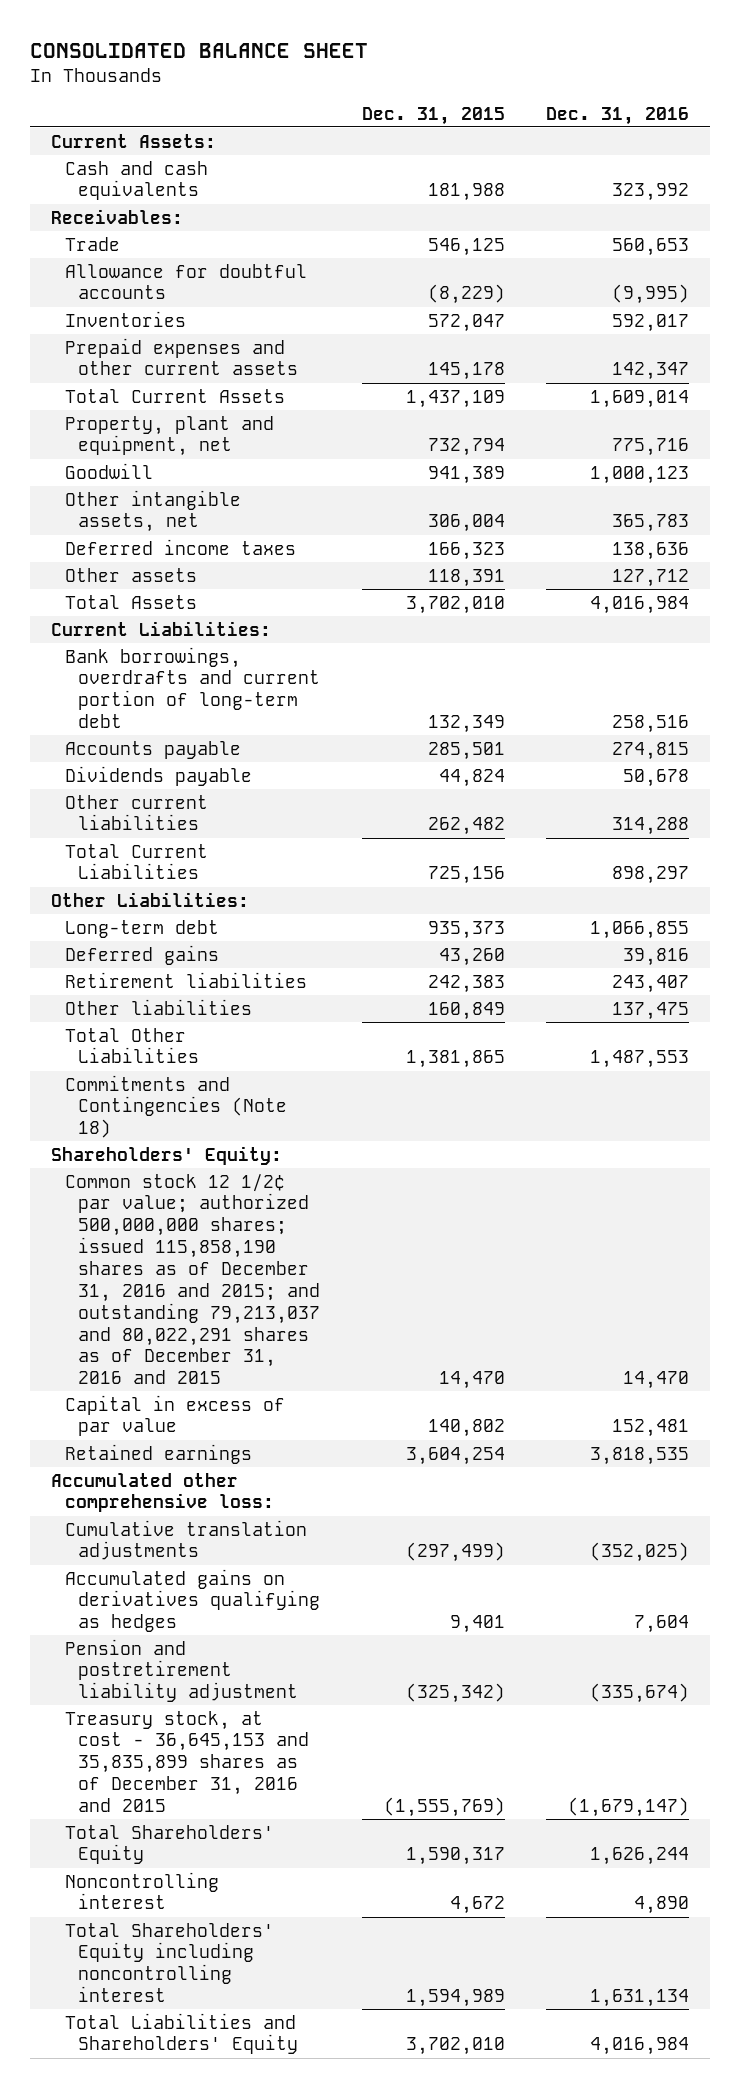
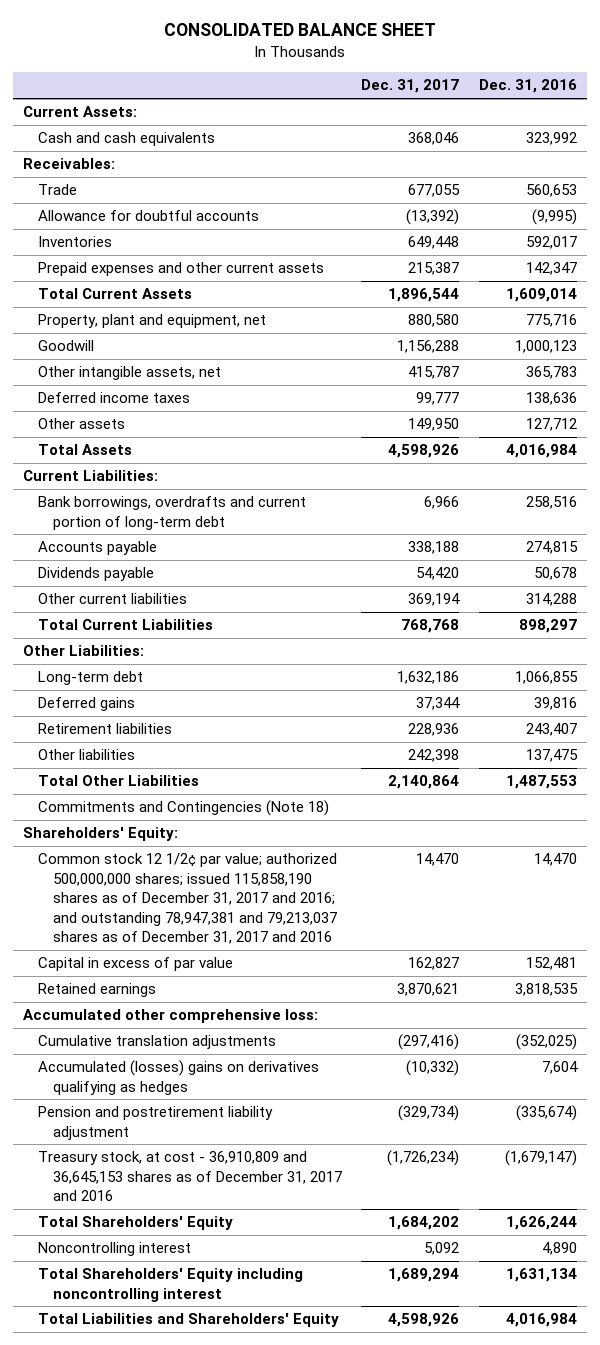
- | Dec. 31, 2015 | Dec. 31, 2016
+ | Dec. 31, 2017 | Dec. 31, 2016
- Common stock 12 1/2¢ par value; authorized 500,000,000 shares; issued 115,858,190 shares as of December 31, 2016 and 2015; and outstanding 79,213,037 and 80,022,291 shares as of December 31, 2016 and 2015 | 14,470 | 14,470
+ Common stock 12 1/2¢ par value; authorized 500,000,000 shares; issued 115,858,190 shares as of December 31, 2017 and 2016; and outstanding 78,947,381 and 79,213,037 shares as of December 31, 2017 and 2016 | 14,470 | 14,470
- Accumulated gains on derivatives qualifying as hedges | 9,401 | 7,604
+ Accumulated (losses) gains on derivatives qualifying as hedges | (10,332) | 7,604
- Treasury stock, at cost - 36,645,153 and 35,835,899 shares as of December 31, 2016 and 2015 | (1,555,769) | (1,679,147)
+ Treasury stock, at cost - 36,910,809 and 36,645,153 shares as of December 31, 2017 and 2016 | (1,726,234) | (1,679,147)

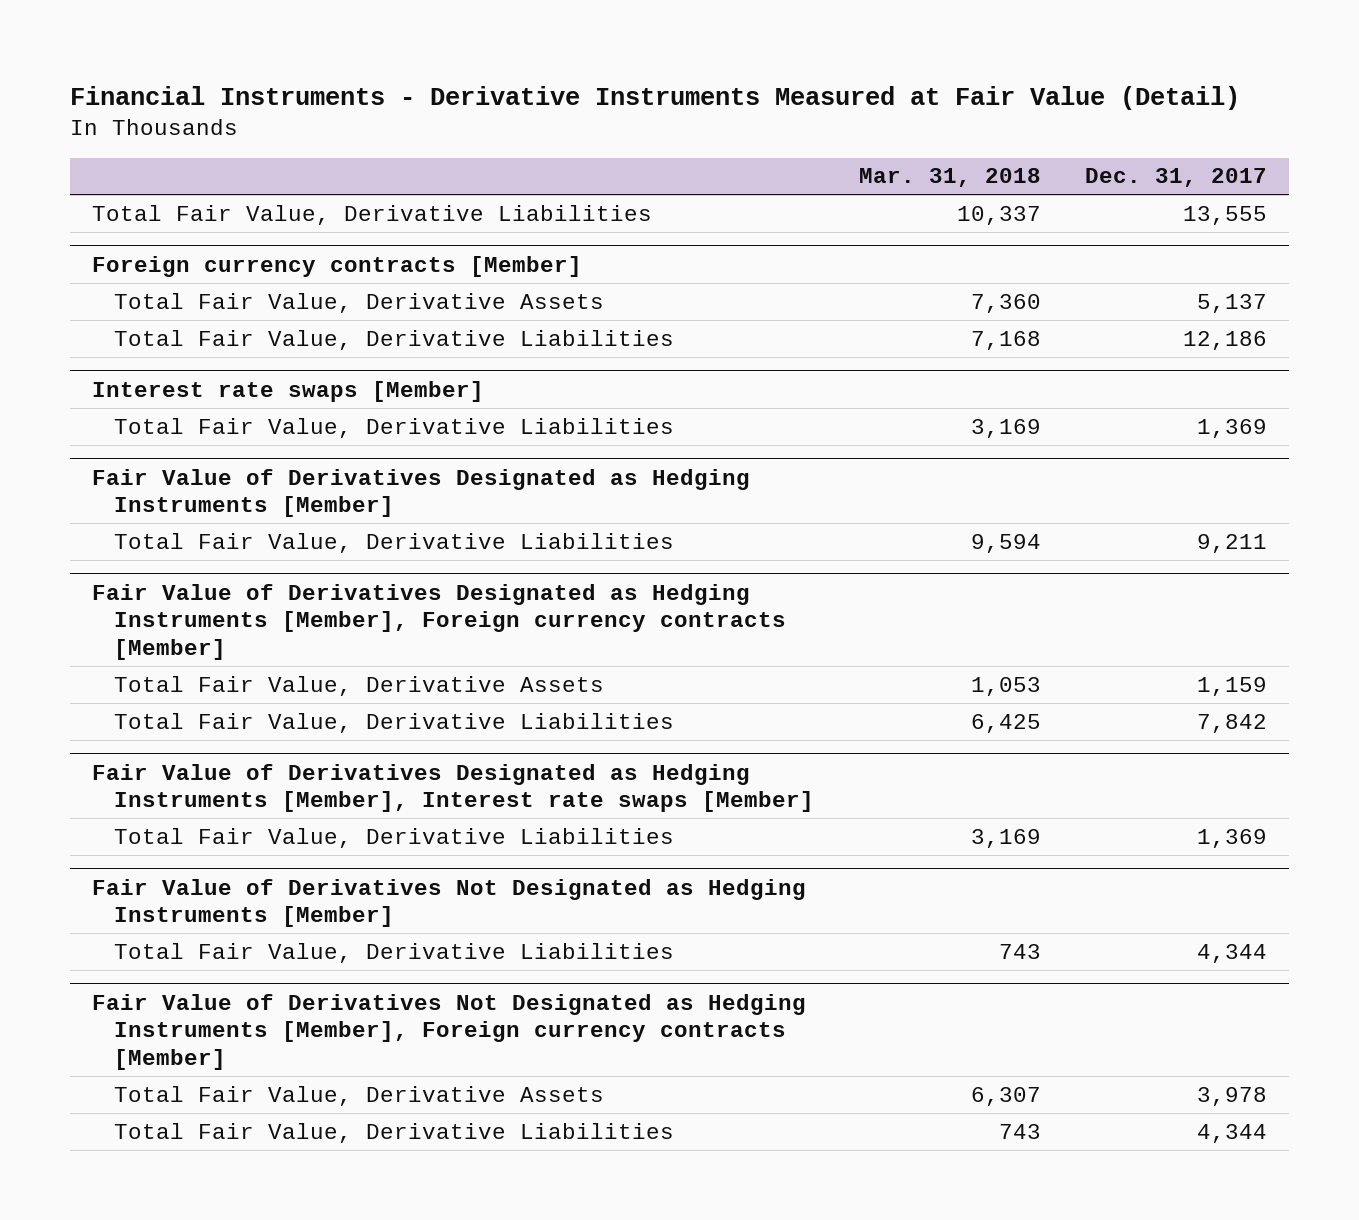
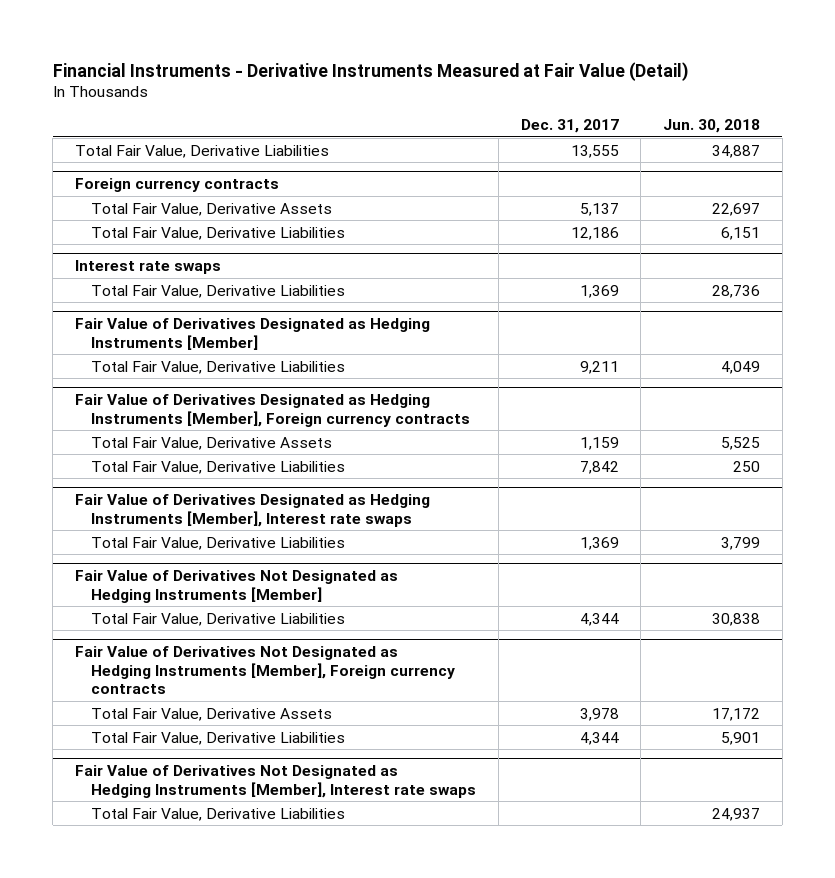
- | Mar. 31, 2018 | Dec. 31, 2017
+ | Dec. 31, 2017 | Jun. 30, 2018
- Foreign currency contracts [Member]
+ Foreign currency contracts
- Interest rate swaps [Member]
+ Interest rate swaps
- Fair Value of Derivatives Designated as Hedging Instruments [Member], Foreign currency contracts [Member]
+ Fair Value of Derivatives Designated as Hedging Instruments [Member], Foreign currency contracts
- Fair Value of Derivatives Designated as Hedging Instruments [Member], Interest rate swaps [Member]
+ Fair Value of Derivatives Designated as Hedging Instruments [Member], Interest rate swaps
- Fair Value of Derivatives Not Designated as Hedging Instruments [Member], Foreign currency contracts [Member]
+ Fair Value of Derivatives Not Designated as Hedging Instruments [Member], Foreign currency contracts
+ Fair Value of Derivatives Not Designated as Hedging Instruments [Member], Interest rate swaps
+ Total Fair Value, Derivative Liabilities | | 24,937

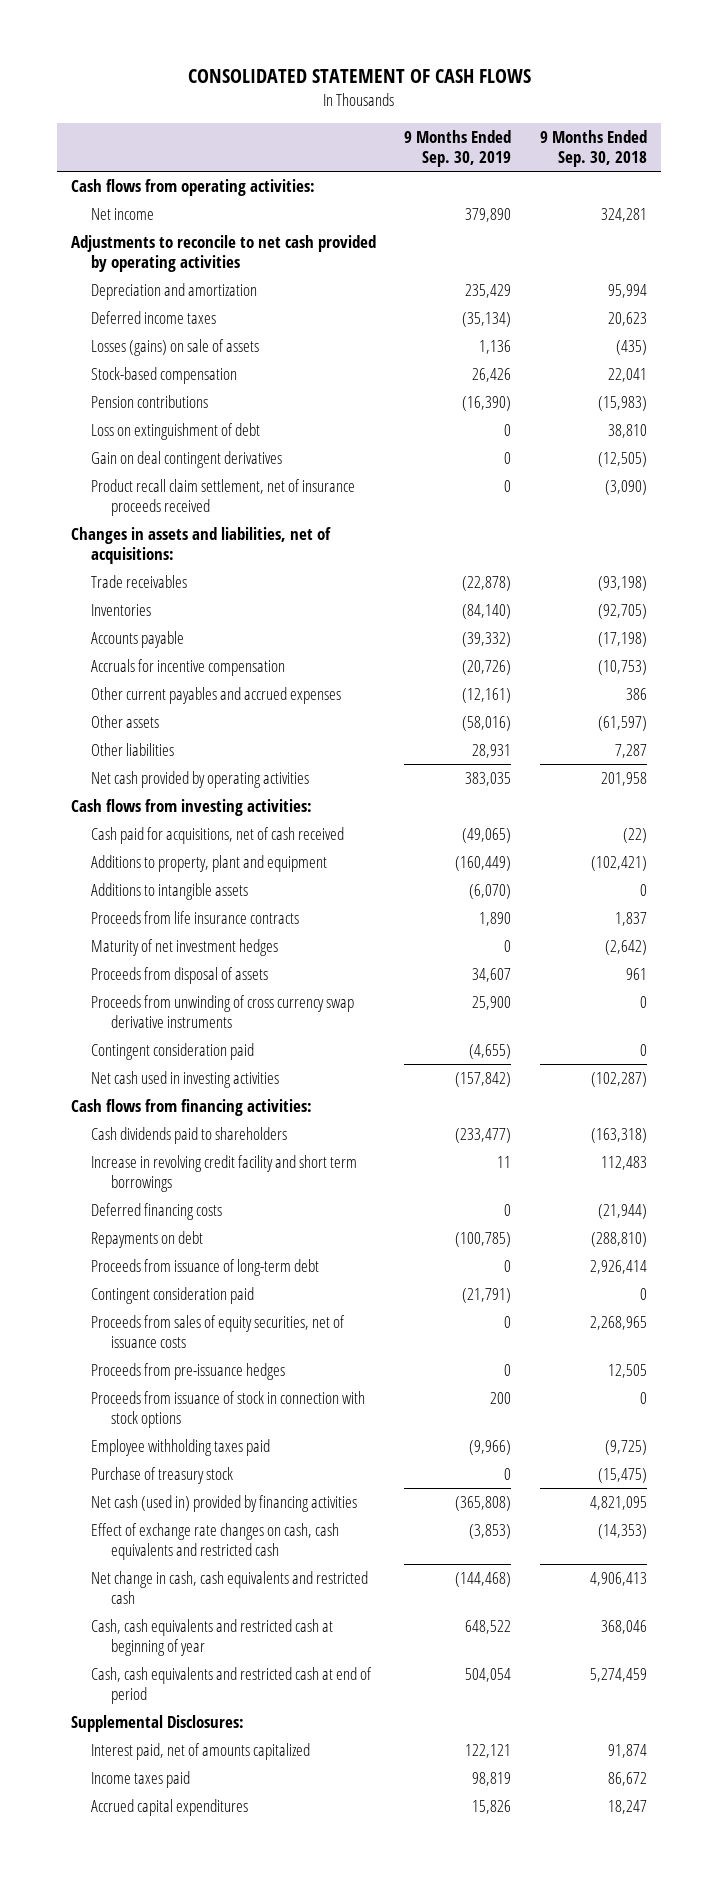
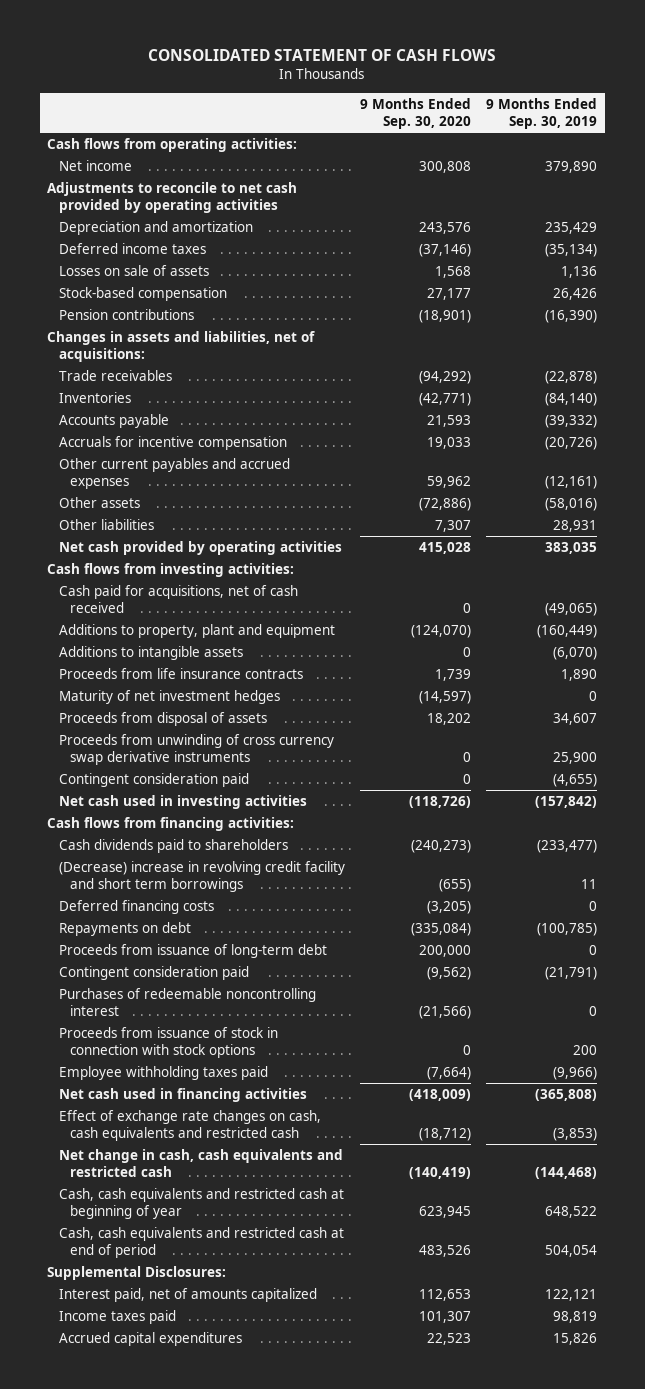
- | 9 Months Ended Sep. 30, 2019 | 9 Months Ended Sep. 30, 2018
+ | 9 Months Ended Sep. 30, 2020 | 9 Months Ended Sep. 30, 2019
- Losses (gains) on sale of assets | 1,136 | (435)
+ Losses on sale of assets | 1,568 | 1,136
- Loss on extinguishment of debt | 0 | 38,810
- Gain on deal contingent derivatives | 0 | (12,505)
- Product recall claim settlement, net of insurance proceeds received | 0 | (3,090)
- Increase in revolving credit facility and short term borrowings | 11 | 112,483
+ (Decrease) increase in revolving credit facility and short term borrowings | (655) | 11
- Proceeds from sales of equity securities, net of issuance costs | 0 | 2,268,965
- Proceeds from pre-issuance hedges | 0 | 12,505
+ Purchases of redeemable noncontrolling interest | (21,566) | 0
- Purchase of treasury stock | 0 | (15,475)
- Net cash (used in) provided by financing activities | (365,808) | 4,821,095
+ Net cash used in financing activities | (418,009) | (365,808)

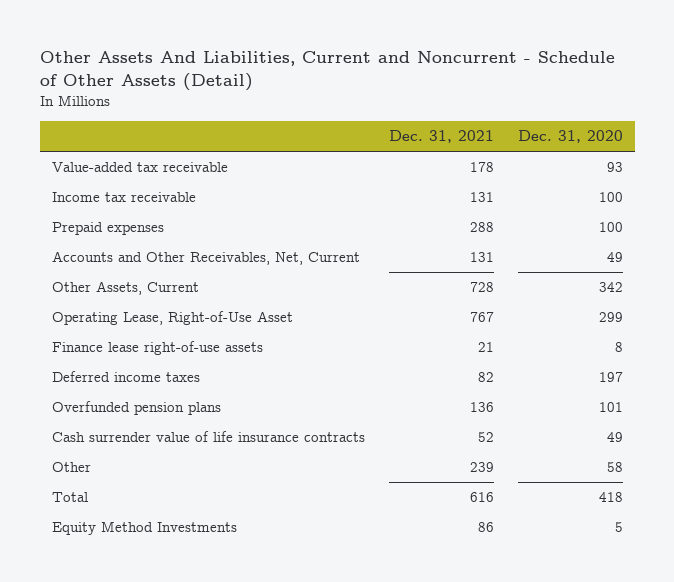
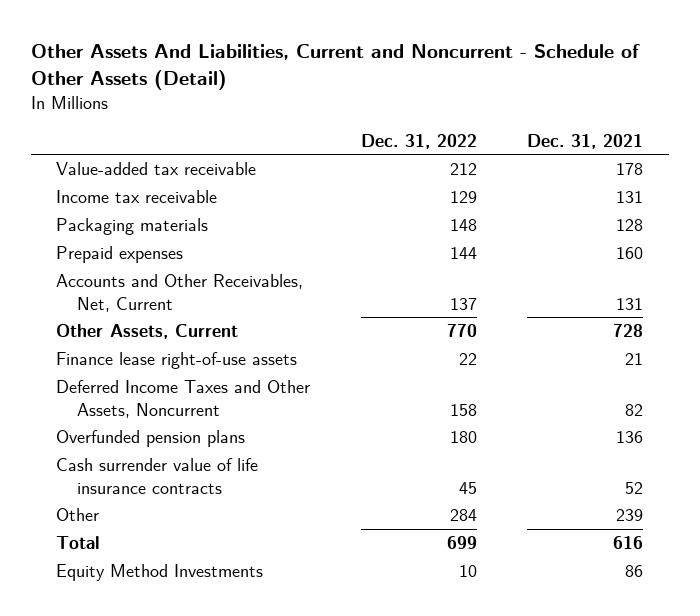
- | Dec. 31, 2021 | Dec. 31, 2020
+ | Dec. 31, 2022 | Dec. 31, 2021
- Prepaid expenses | 288 | 100
+ Packaging materials | 148 | 128
+ Prepaid expenses | 144 | 160
- Operating Lease, Right-of-Use Asset | 767 | 299
- Deferred income taxes | 82 | 197
+ Deferred Income Taxes and Other Assets, Noncurrent | 158 | 82

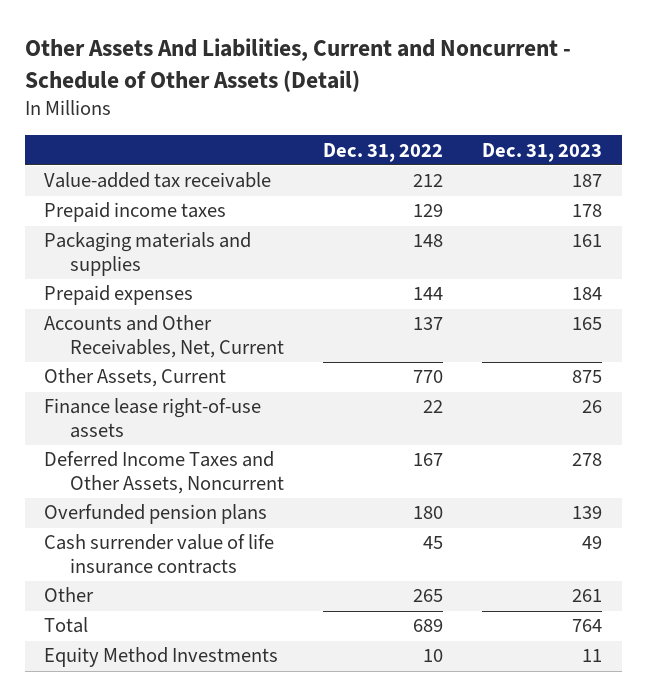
- | Dec. 31, 2022 | Dec. 31, 2021
+ | Dec. 31, 2022 | Dec. 31, 2023
- Income tax receivable | 129 | 131
- Packaging materials | 148 | 128
+ Prepaid income taxes | 129 | 178
+ Packaging materials and supplies | 148 | 161
- Deferred Income Taxes and Other Assets, Noncurrent | 158 | 82
+ Deferred Income Taxes and Other Assets, Noncurrent | 167 | 278
- Other | 284 | 239
- Total | 699 | 616
+ Other | 265 | 261
+ Total | 689 | 764

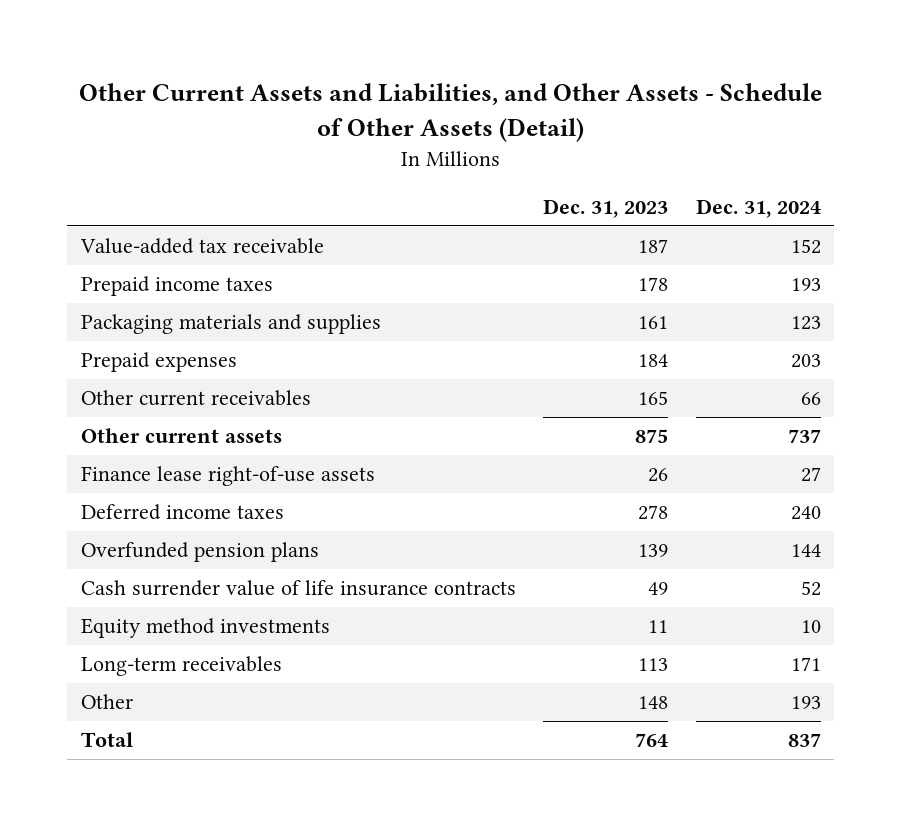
- Other Assets And Liabilities, Current and Noncurrent - Schedule of Other Assets (Detail)
+ Other Current Assets and Liabilities, and Other Assets - Schedule of Other Assets (Detail)
- | Dec. 31, 2022 | Dec. 31, 2023
+ | Dec. 31, 2023 | Dec. 31, 2024
- Accounts and Other Receivables, Net, Current | 137 | 165
- Other Assets, Current | 770 | 875
+ Other current receivables | 165 | 66
+ Other current assets | 875 | 737
- Deferred Income Taxes and Other Assets, Noncurrent | 167 | 278
+ Deferred income taxes | 278 | 240
- Other | 265 | 261
+ Equity method investments | 11 | 10
+ Long-term receivables | 113 | 171
+ Other | 148 | 193
- Equity Method Investments | 10 | 11

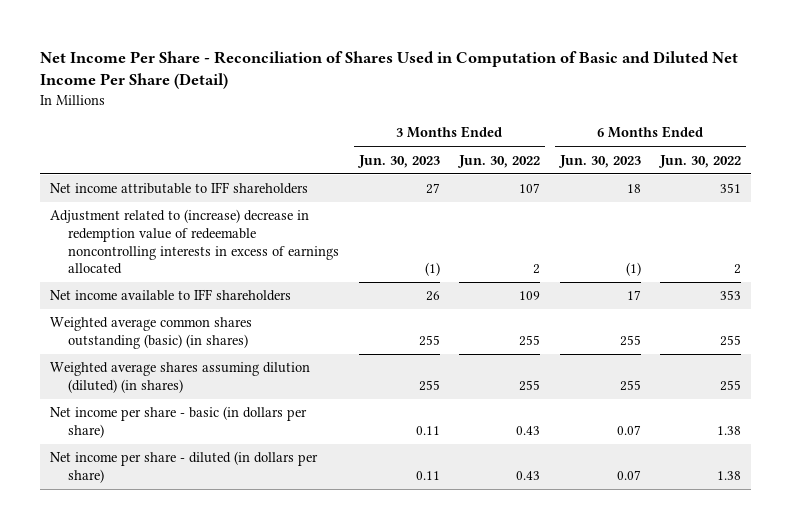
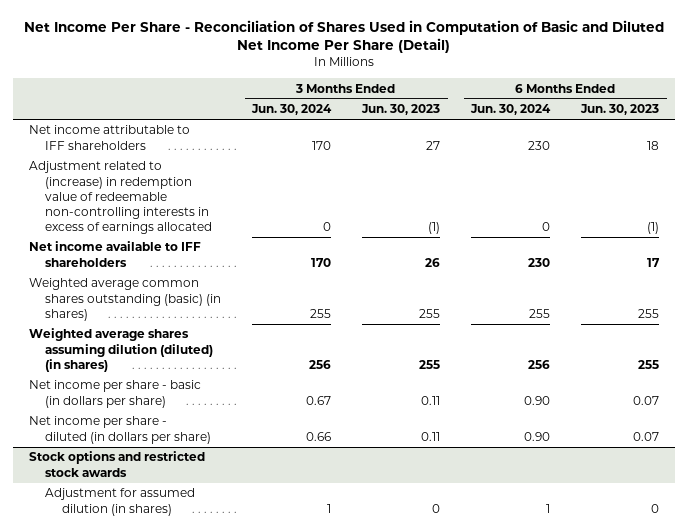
- | 3 Months Ended Jun. 30, 2023 | 3 Months Ended Jun. 30, 2022 | 6 Months Ended Jun. 30, 2023 | 6 Months Ended Jun. 30, 2022
+ | 3 Months Ended Jun. 30, 2024 | 3 Months Ended Jun. 30, 2023 | 6 Months Ended Jun. 30, 2024 | 6 Months Ended Jun. 30, 2023
- Adjustment related to (increase) decrease in redemption value of redeemable noncontrolling interests in excess of earnings allocated | (1) | 2 | (1) | 2
+ Adjustment related to (increase) in redemption value of redeemable non-controlling interests in excess of earnings allocated | 0 | (1) | 0 | (1)
+ Stock options and restricted stock awards
+ Adjustment for assumed dilution (in shares) | 1 | 0 | 1 | 0

